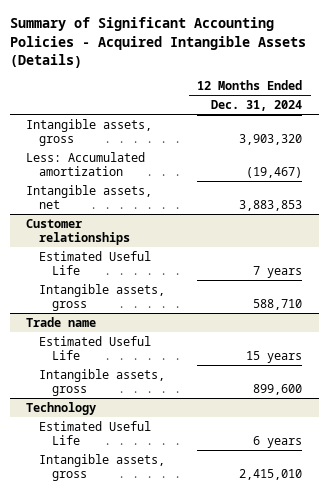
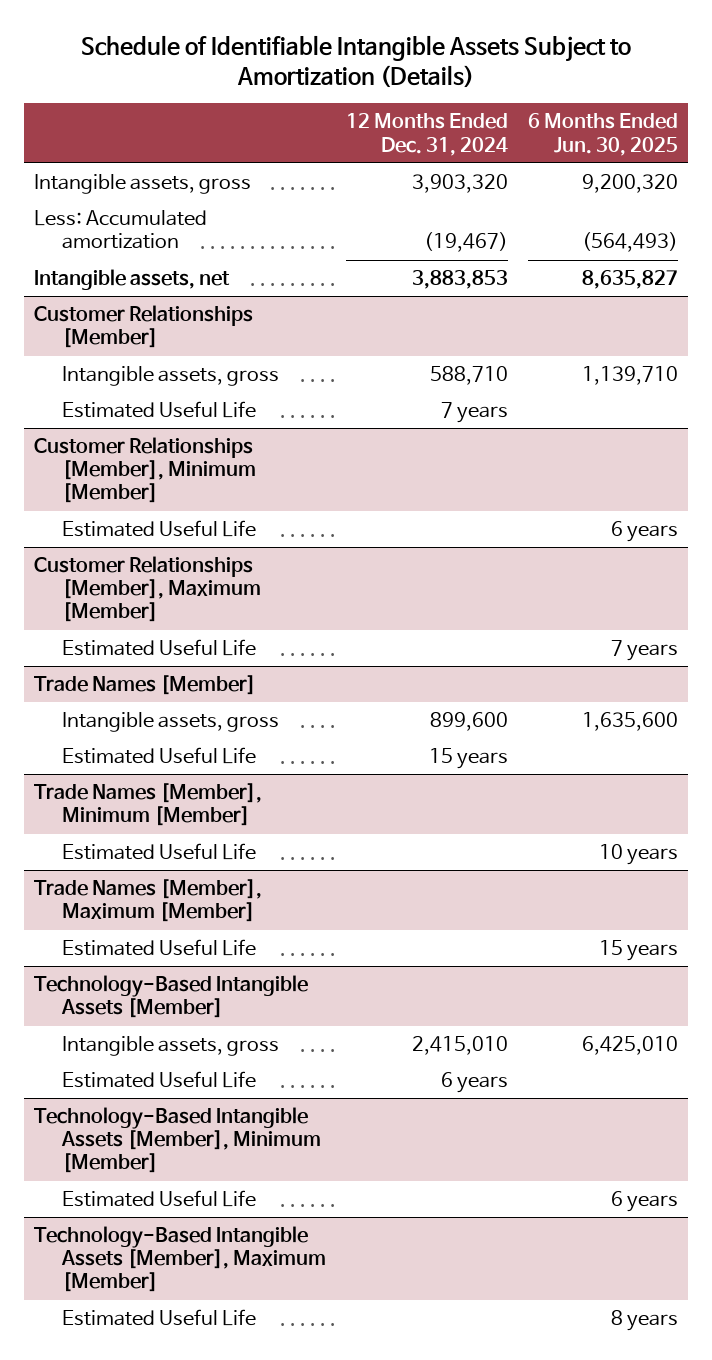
- Summary of Significant Accounting Policies - Acquired Intangible Assets (Details)
+ Schedule of Identifiable Intangible Assets Subject to Amortization (Details)
- | 12 Months Ended Dec. 31, 2024
+ | 12 Months Ended Dec. 31, 2024 | 6 Months Ended Jun. 30, 2025
- Customer relationships
- Estimated Useful Life | 7 years
+ Customer Relationships [Member]
- Trade name
- Estimated Useful Life | 15 years
+ Estimated Useful Life | 7 years |
+ Customer Relationships [Member], Minimum [Member]
+ Estimated Useful Life | | 6 years
+ Customer Relationships [Member], Maximum [Member]
+ Estimated Useful Life | | 7 years
+ Trade Names [Member]
- Technology
- Estimated Useful Life | 6 years
+ Estimated Useful Life | 15 years |
+ Trade Names [Member], Minimum [Member]
+ Estimated Useful Life | | 10 years
+ Trade Names [Member], Maximum [Member]
+ Estimated Useful Life | | 15 years
+ Technology-Based Intangible Assets [Member]
+ Estimated Useful Life | 6 years |
+ Technology-Based Intangible Assets [Member], Minimum [Member]
+ Estimated Useful Life | | 6 years
+ Technology-Based Intangible Assets [Member], Maximum [Member]
+ Estimated Useful Life | | 8 years

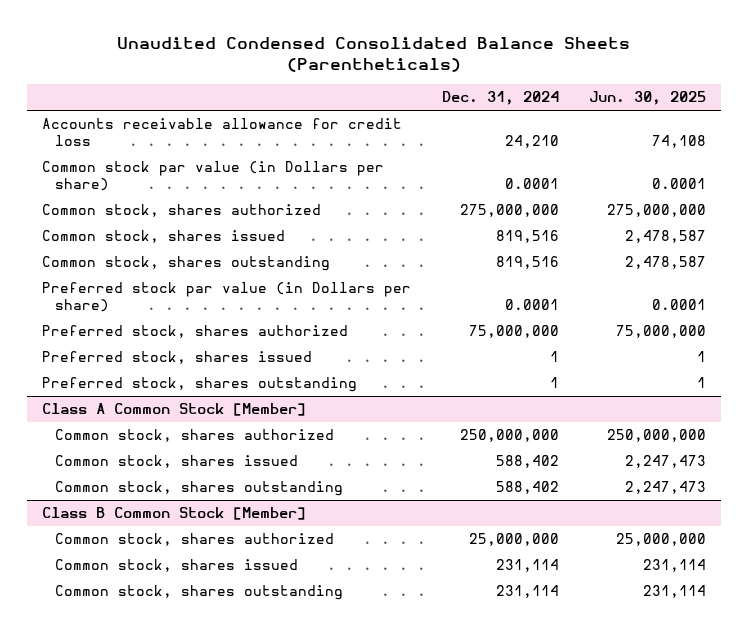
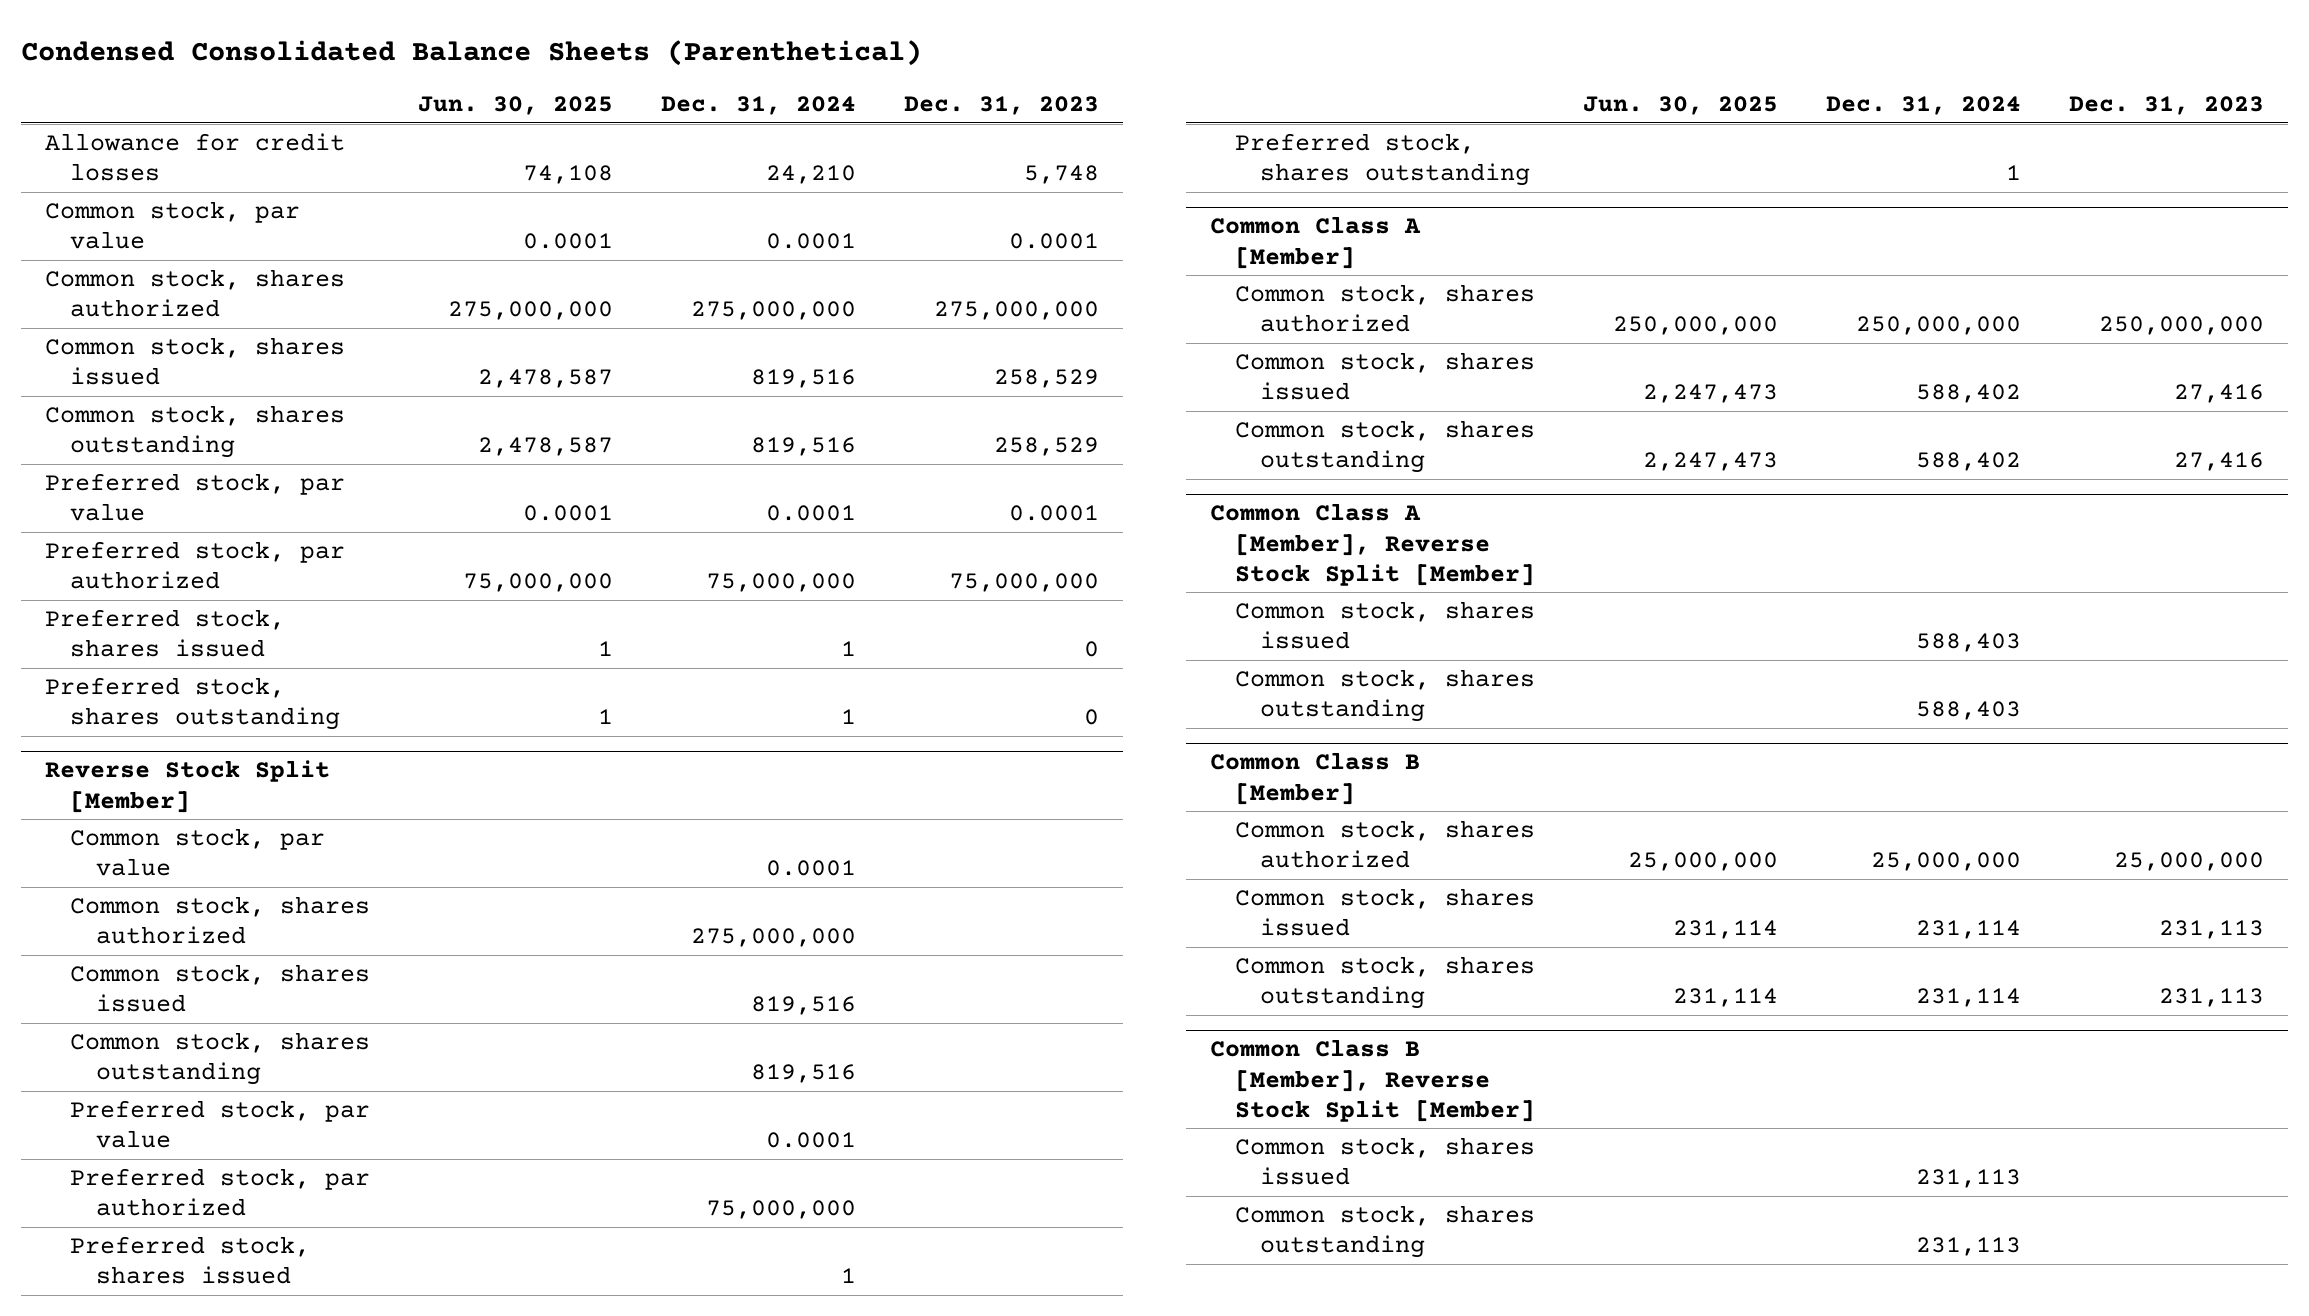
- Unaudited Condensed Consolidated Balance Sheets (Parentheticals)
+ Condensed Consolidated Balance Sheets (Parenthetical)
- | Dec. 31, 2024 | Jun. 30, 2025
+ | Jun. 30, 2025 | Dec. 31, 2024 | Dec. 31, 2023
- Accounts receivable allowance for credit loss | 24,210 | 74,108
- Common stock par value (in Dollars per share) | 0.0001 | 0.0001
+ Allowance for credit losses | 74,108 | 24,210 | 5,748
+ Common stock, par value | 0.0001 | 0.0001 | 0.0001
- Preferred stock par value (in Dollars per share) | 0.0001 | 0.0001
- Preferred stock, shares authorized | 75,000,000 | 75,000,000
+ Preferred stock, par value | 0.0001 | 0.0001 | 0.0001
+ Preferred stock, par authorized | 75,000,000 | 75,000,000 | 75,000,000
- Class A Common Stock [Member]
+ Reverse Stock Split [Member]
+ Common stock, par value | | 0.0001 |
+ Common stock, shares authorized | | 275,000,000 |
+ Common stock, shares issued | | 819,516 |
+ Common stock, shares outstanding | | 819,516 |
+ Preferred stock, par value | | 0.0001 |
+ Preferred stock, par authorized | | 75,000,000 |
+ Preferred stock, shares issued | | 1 |
+ Preferred stock, shares outstanding | | 1 |
+ Common Class A [Member]
- Class B Common Stock [Member]
+ Common Class A [Member], Reverse Stock Split [Member]
+ Common stock, shares issued | | 588,403 |
+ Common stock, shares outstanding | | 588,403 |
+ Common Class B [Member]
+ Common Class B [Member], Reverse Stock Split [Member]
+ Common stock, shares issued | | 231,113 |
+ Common stock, shares outstanding | | 231,113 |

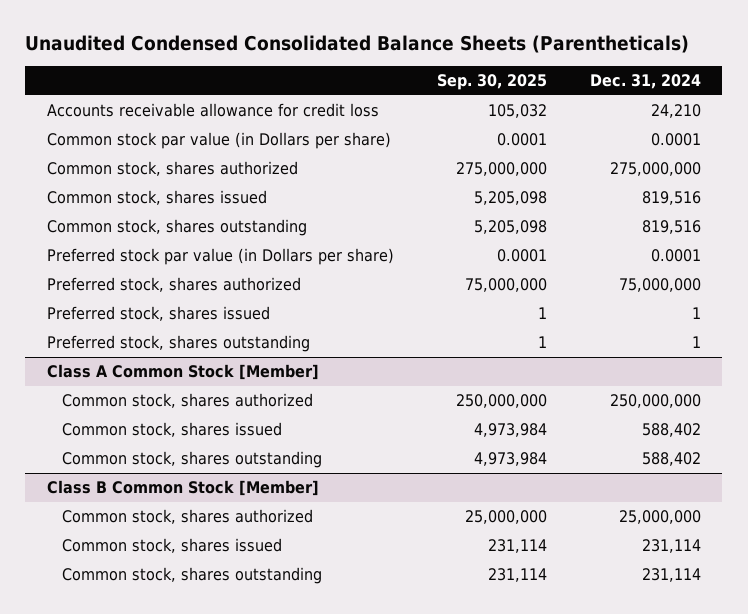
- Condensed Consolidated Balance Sheets (Parenthetical)
+ Unaudited Condensed Consolidated Balance Sheets (Parentheticals)
- | Jun. 30, 2025 | Dec. 31, 2024 | Dec. 31, 2023
+ | Sep. 30, 2025 | Dec. 31, 2024
- Allowance for credit losses | 74,108 | 24,210 | 5,748
- Common stock, par value | 0.0001 | 0.0001 | 0.0001
- Common stock, shares authorized | 275,000,000 | 275,000,000 | 275,000,000
- Common stock, shares issued | 2,478,587 | 819,516 | 258,529
- Common stock, shares outstanding | 2,478,587 | 819,516 | 258,529
- Preferred stock, par value | 0.0001 | 0.0001 | 0.0001
- Preferred stock, par authorized | 75,000,000 | 75,000,000 | 75,000,000
- Preferred stock, shares issued | 1 | 1 | 0
- Preferred stock, shares outstanding | 1 | 1 | 0
- Reverse Stock Split [Member]
- Common stock, par value | | 0.0001 |
+ Accounts receivable allowance for credit loss | 105,032 | 24,210
+ Common stock par value (in Dollars per share) | 0.0001 | 0.0001
- Preferred stock, par value | | 0.0001 |
- Preferred stock, par authorized | | 75,000,000 |
+ Preferred stock par value (in Dollars per share) | 0.0001 | 0.0001
+ Preferred stock, shares authorized | 75,000,000 | 75,000,000
- Common Class A [Member]
+ Class A Common Stock [Member]
- Common Class A [Member], Reverse Stock Split [Member]
- Common stock, shares issued | | 588,403 |
- Common stock, shares outstanding | | 588,403 |
- Common Class B [Member]
+ Class B Common Stock [Member]
- Common Class B [Member], Reverse Stock Split [Member]
- Common stock, shares issued | | 231,113 |
- Common stock, shares outstanding | | 231,113 |

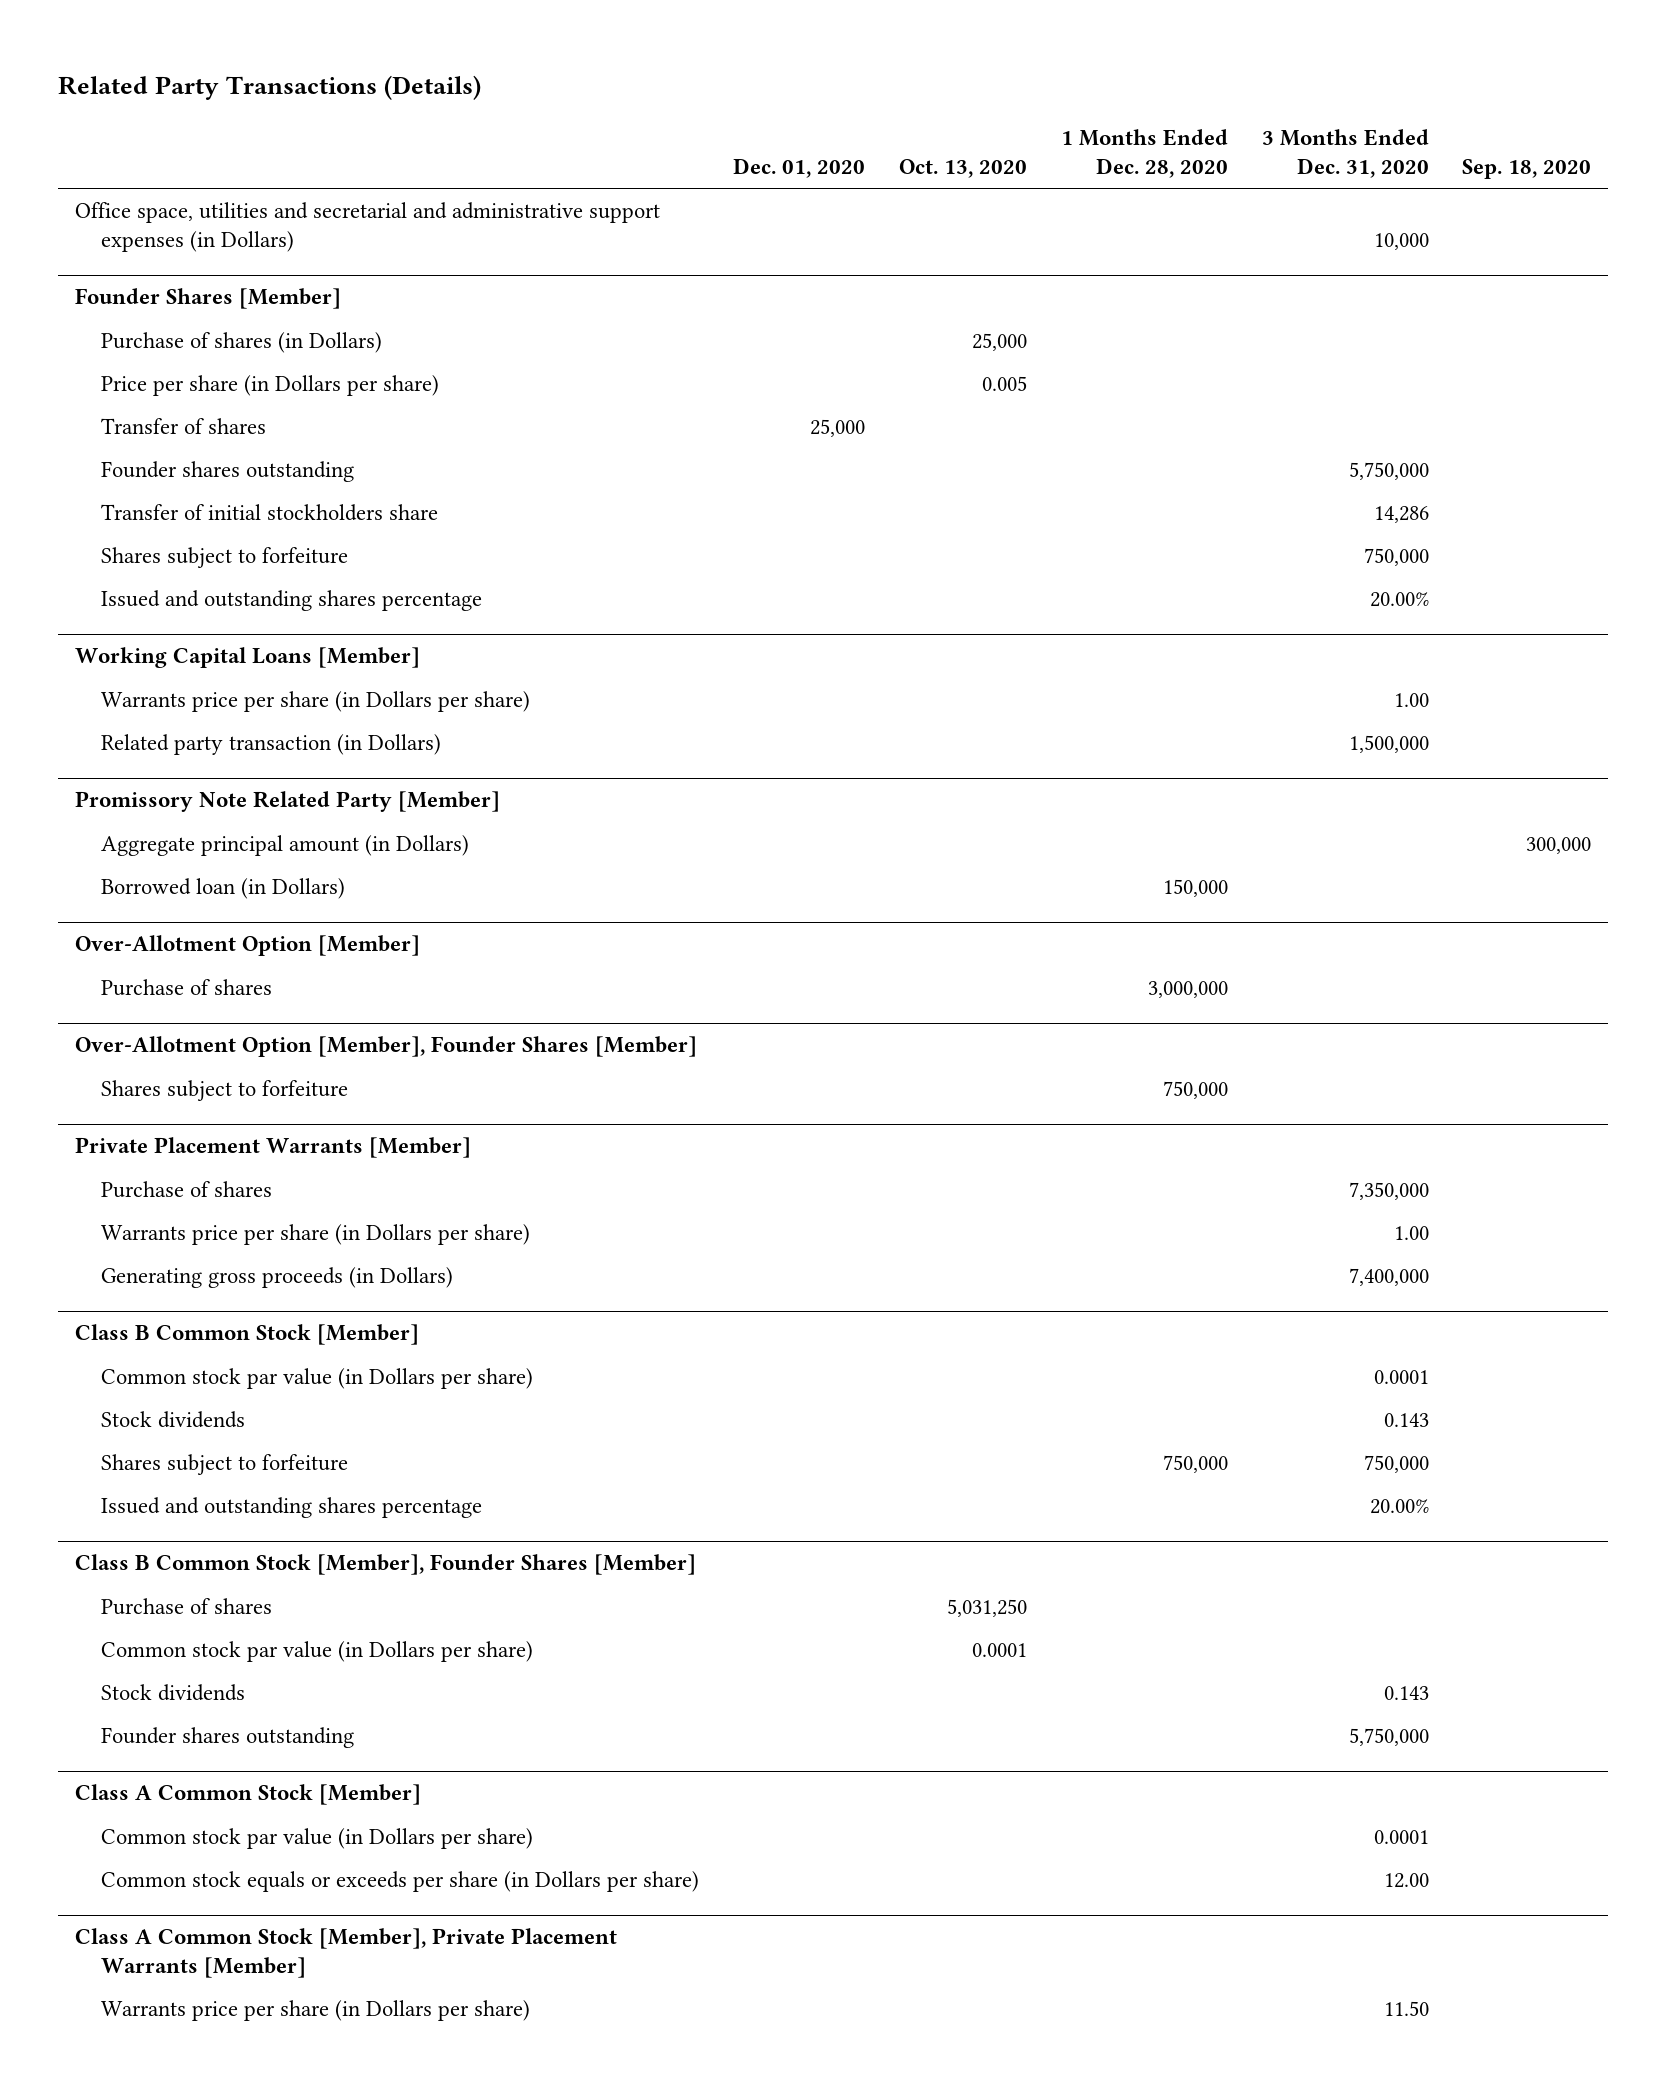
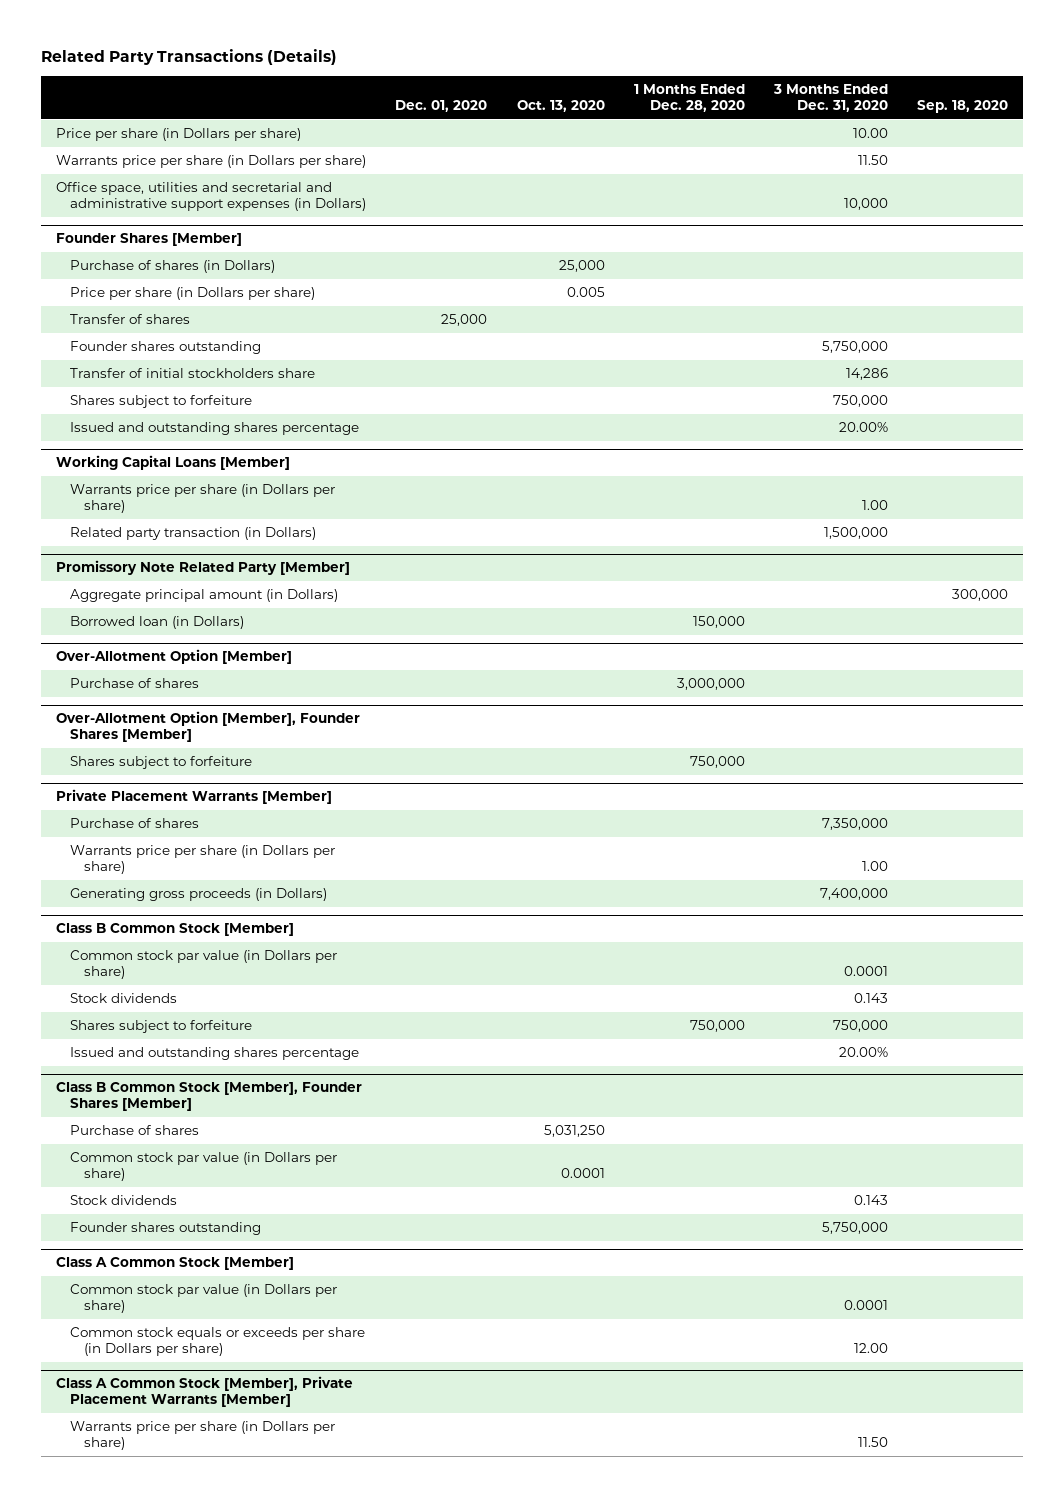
+ Price per share (in Dollars per share) | | | | 10.00 |
+ Warrants price per share (in Dollars per share) | | | | 11.50 |

